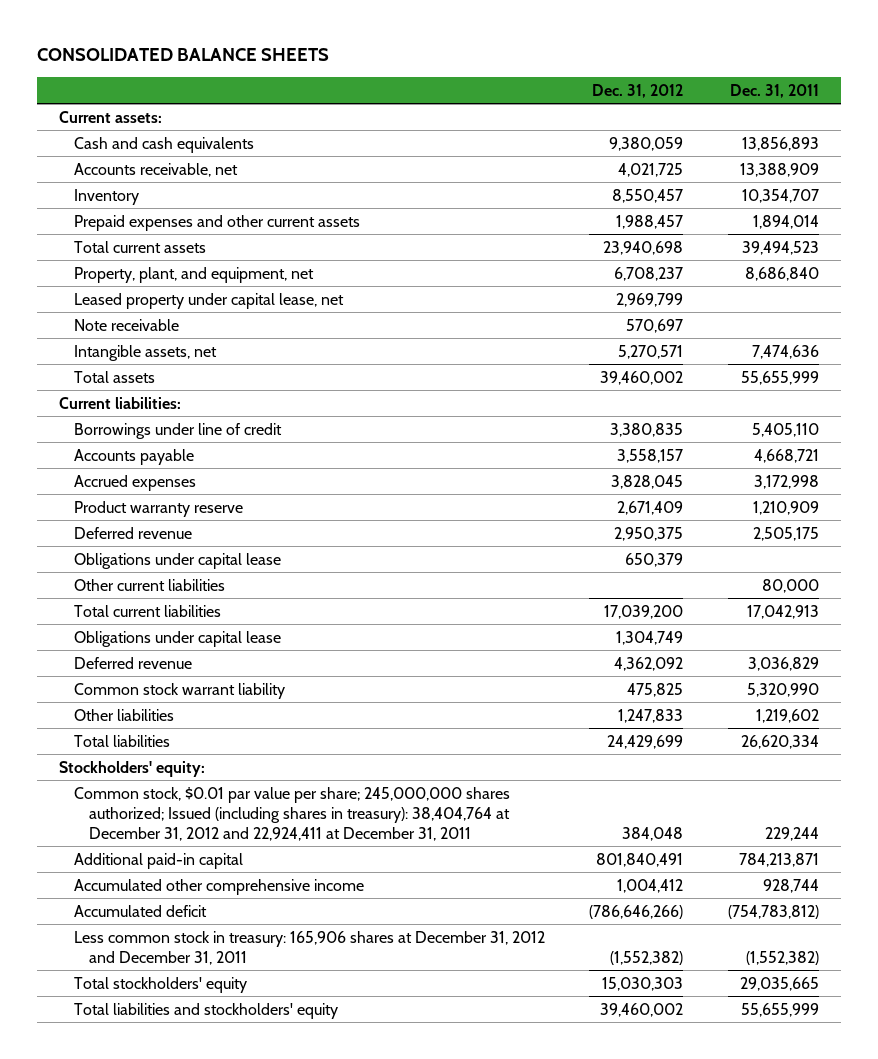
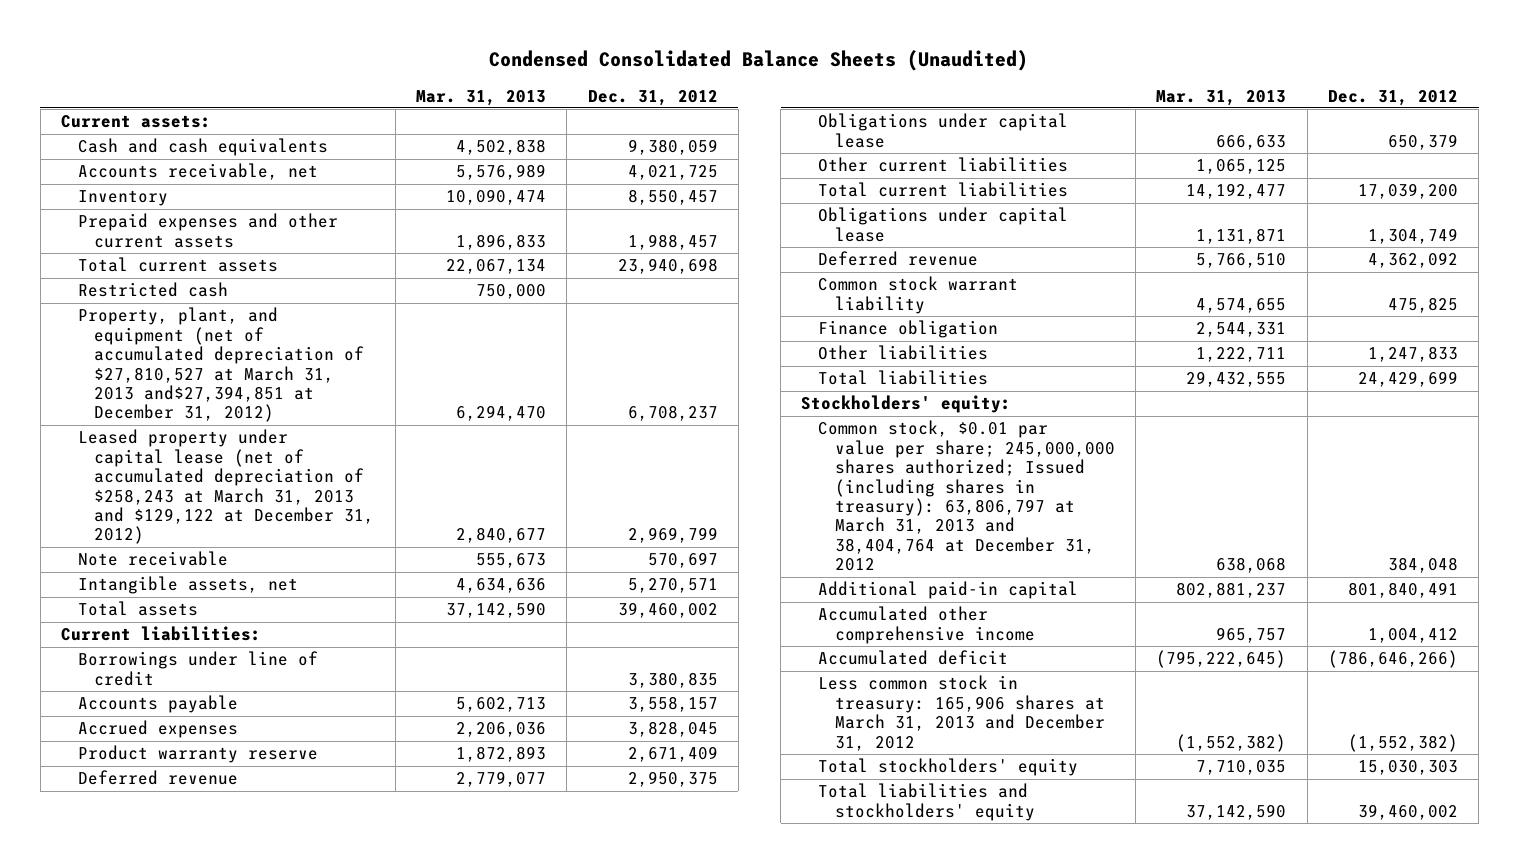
- CONSOLIDATED BALANCE SHEETS
+ Condensed Consolidated Balance Sheets (Unaudited)
- | Dec. 31, 2012 | Dec. 31, 2011
+ | Mar. 31, 2013 | Dec. 31, 2012
- Property, plant, and equipment, net | 6,708,237 | 8,686,840
- Leased property under capital lease, net | 2,969,799 |
+ Restricted cash | 750,000 |
+ Property, plant, and equipment (net of accumulated depreciation of $27,810,527 at March 31, 2013 and$27,394,851 at December 31, 2012) | 6,294,470 | 6,708,237
+ Leased property under capital lease (net of accumulated depreciation of $258,243 at March 31, 2013 and $129,122 at December 31, 2012) | 2,840,677 | 2,969,799
+ Finance obligation | 2,544,331 |
- Common stock, $0.01 par value per share; 245,000,000 shares authorized; Issued (including shares in treasury): 38,404,764 at December 31, 2012 and 22,924,411 at December 31, 2011 | 384,048 | 229,244
+ Common stock, $0.01 par value per share; 245,000,000 shares authorized; Issued (including shares in treasury): 63,806,797 at March 31, 2013 and 38,404,764 at December 31, 2012 | 638,068 | 384,048
- Less common stock in treasury: 165,906 shares at December 31, 2012 and December 31, 2011 | (1,552,382) | (1,552,382)
+ Less common stock in treasury: 165,906 shares at March 31, 2013 and December 31, 2012 | (1,552,382) | (1,552,382)

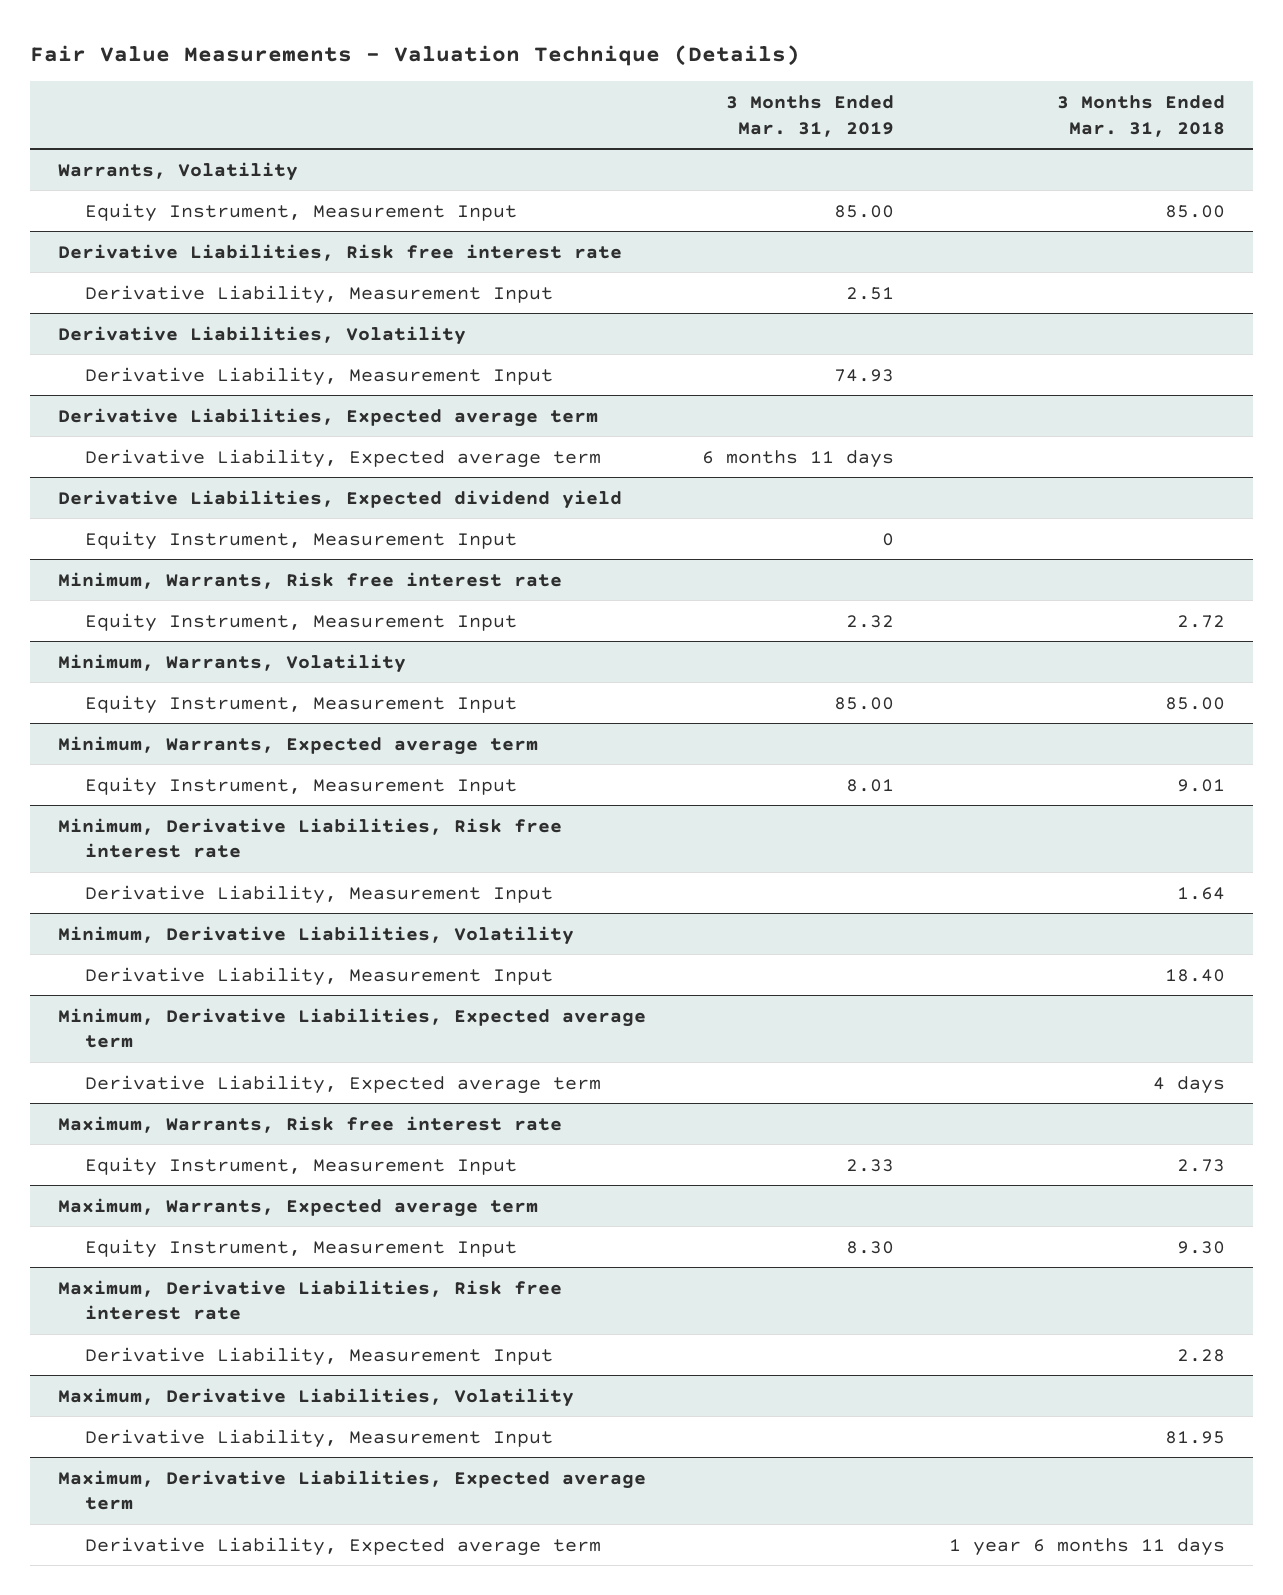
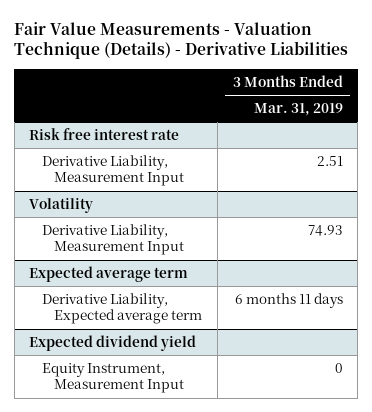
- Fair Value Measurements - Valuation Technique (Details)
+ Fair Value Measurements - Valuation Technique (Details) - Derivative Liabilities
- | 3 Months Ended Mar. 31, 2019 | 3 Months Ended Mar. 31, 2018
+ | 3 Months Ended Mar. 31, 2019
- Warrants, Volatility
- Equity Instrument, Measurement Input | 85.00 | 85.00
- Derivative Liabilities, Risk free interest rate
+ Risk free interest rate
- Derivative Liabilities, Volatility
+ Volatility
- Derivative Liabilities, Expected average term
+ Expected average term
- Derivative Liabilities, Expected dividend yield
+ Expected dividend yield
- Minimum, Warrants, Risk free interest rate
- Equity Instrument, Measurement Input | 2.32 | 2.72
- Minimum, Warrants, Volatility
- Equity Instrument, Measurement Input | 85.00 | 85.00
- Minimum, Warrants, Expected average term
- Equity Instrument, Measurement Input | 8.01 | 9.01
- Minimum, Derivative Liabilities, Risk free interest rate
- Derivative Liability, Measurement Input | | 1.64
- Minimum, Derivative Liabilities, Volatility
- Derivative Liability, Measurement Input | | 18.40
- Minimum, Derivative Liabilities, Expected average term
- Derivative Liability, Expected average term | | 4 days
- Maximum, Warrants, Risk free interest rate
- Equity Instrument, Measurement Input | 2.33 | 2.73
- Maximum, Warrants, Expected average term
- Equity Instrument, Measurement Input | 8.30 | 9.30
- Maximum, Derivative Liabilities, Risk free interest rate
- Derivative Liability, Measurement Input | | 2.28
- Maximum, Derivative Liabilities, Volatility
- Derivative Liability, Measurement Input | | 81.95
- Maximum, Derivative Liabilities, Expected average term
- Derivative Liability, Expected average term | | 1 year 6 months 11 days

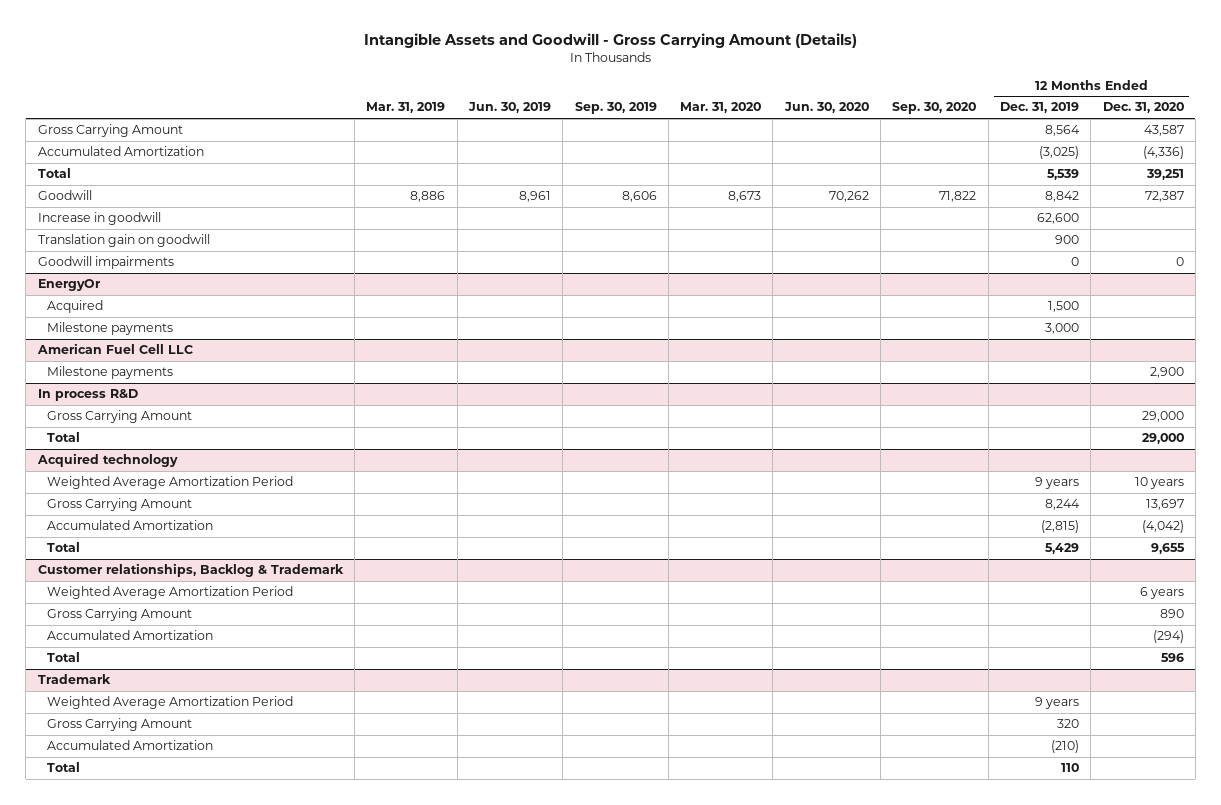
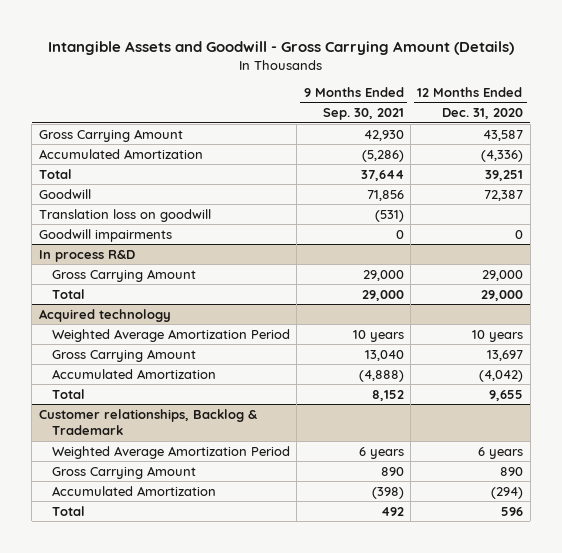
- | Mar. 31, 2019 | Jun. 30, 2019 | Sep. 30, 2019 | Mar. 31, 2020 | Jun. 30, 2020 | Sep. 30, 2020 | 12 Months Ended Dec. 31, 2019 | 12 Months Ended Dec. 31, 2020
+ | 9 Months Ended Sep. 30, 2021 | 12 Months Ended Dec. 31, 2020
- Increase in goodwill | | | | | | | 62,600 |
- Translation gain on goodwill | | | | | | | 900 |
+ Translation loss on goodwill | (531) |
- EnergyOr
- Acquired | | | | | | | 1,500 |
- Milestone payments | | | | | | | 3,000 |
- American Fuel Cell LLC
- Milestone payments | | | | | | | | 2,900
- Trademark
- Weighted Average Amortization Period | | | | | | | 9 years |
- Gross Carrying Amount | | | | | | | 320 |
- Accumulated Amortization | | | | | | | (210) |
- Total | | | | | | | 110 |

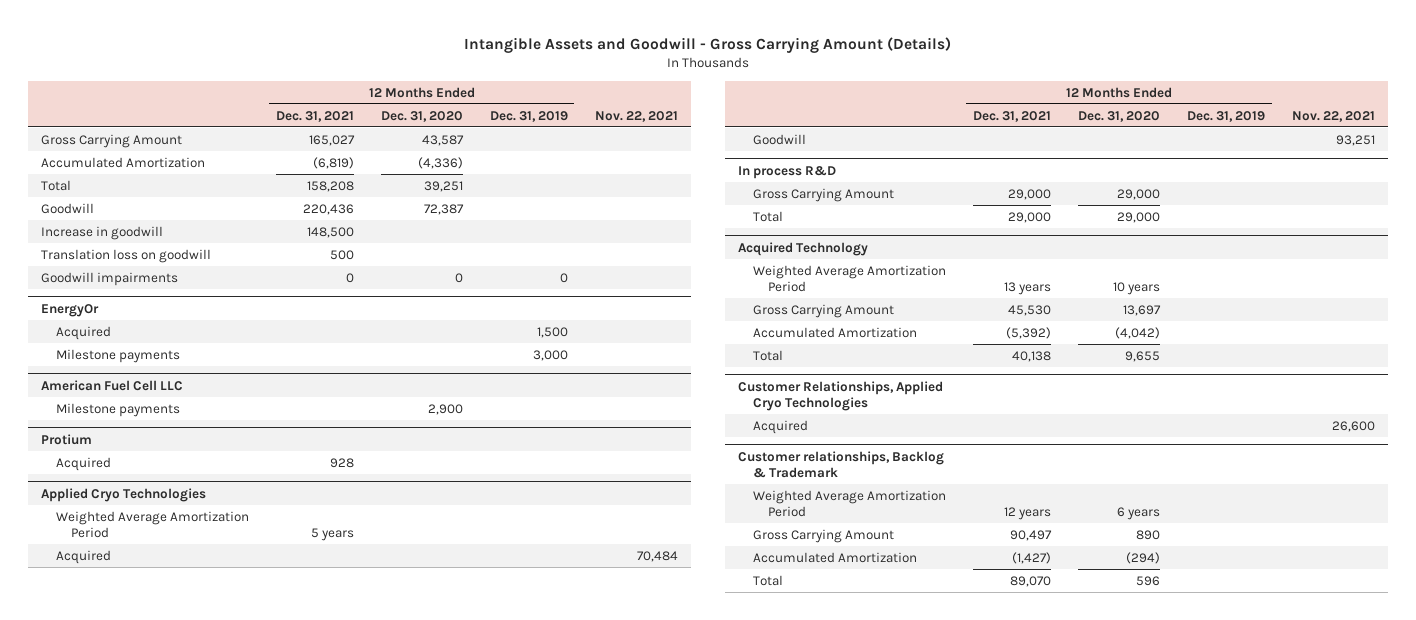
- | 9 Months Ended Sep. 30, 2021 | 12 Months Ended Dec. 31, 2020
+ | 12 Months Ended Dec. 31, 2021 | 12 Months Ended Dec. 31, 2020 | 12 Months Ended Dec. 31, 2019 | Nov. 22, 2021
+ Increase in goodwill | 148,500 | | |
+ EnergyOr
+ Acquired | | | 1,500 |
+ Milestone payments | | | 3,000 |
+ American Fuel Cell LLC
+ Milestone payments | | 2,900 | |
+ Protium
+ Acquired | 928 | | |
+ Applied Cryo Technologies
+ Weighted Average Amortization Period | 5 years | | |
+ Acquired | | | | 70,484
+ Goodwill | | | | 93,251
- Acquired technology
+ Acquired Technology
+ Customer Relationships, Applied Cryo Technologies
+ Acquired | | | | 26,600

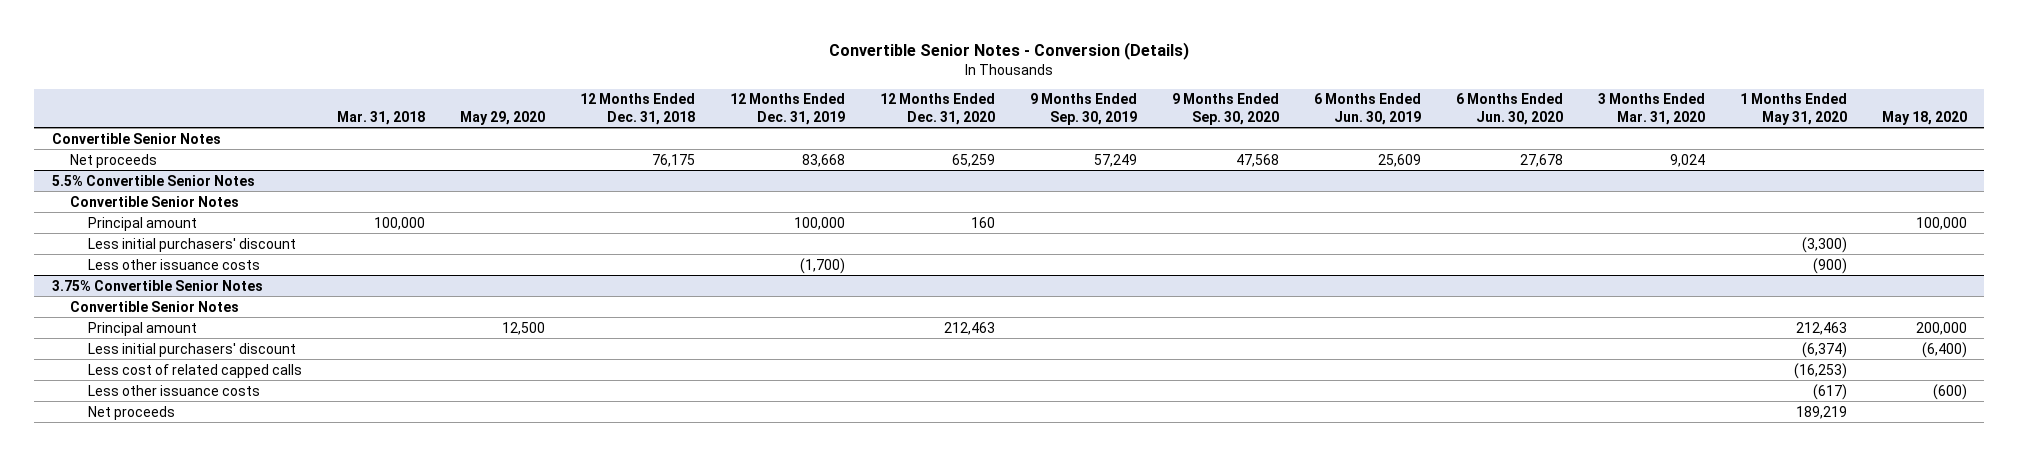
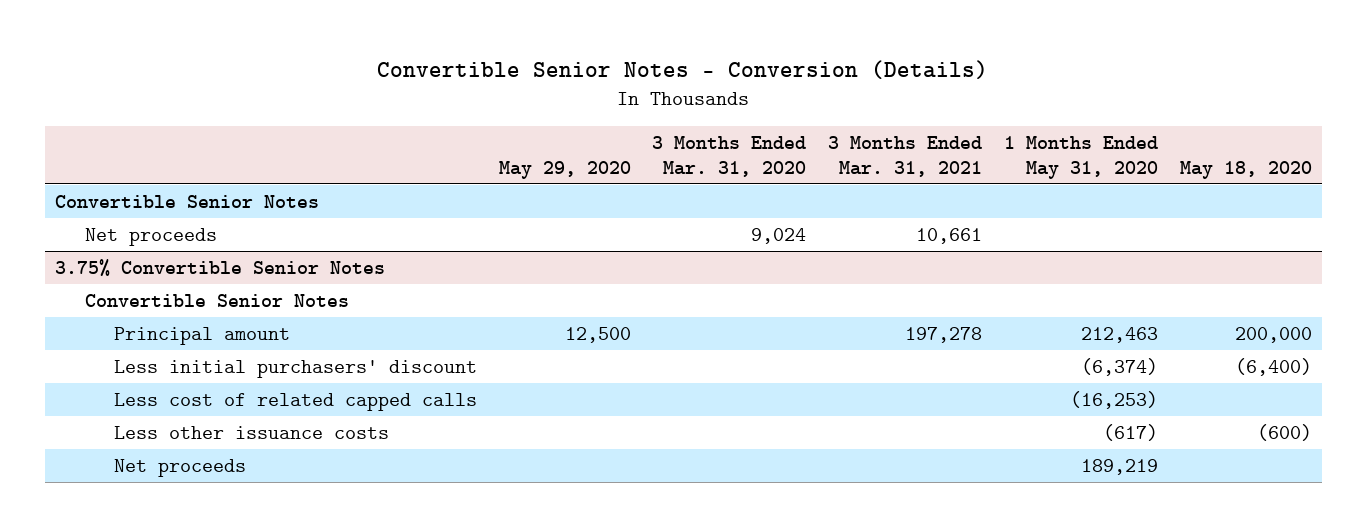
- | Mar. 31, 2018 | May 29, 2020 | 12 Months Ended Dec. 31, 2018 | 12 Months Ended Dec. 31, 2019 | 12 Months Ended Dec. 31, 2020 | 9 Months Ended Sep. 30, 2019 | 9 Months Ended Sep. 30, 2020 | 6 Months Ended Jun. 30, 2019 | 6 Months Ended Jun. 30, 2020 | 3 Months Ended Mar. 31, 2020 | 1 Months Ended May 31, 2020 | May 18, 2020
+ | May 29, 2020 | 3 Months Ended Mar. 31, 2020 | 3 Months Ended Mar. 31, 2021 | 1 Months Ended May 31, 2020 | May 18, 2020
- 5.5% Convertible Senior Notes
- Convertible Senior Notes
- Principal amount | 100,000 | | | 100,000 | 160 | | | | | | | 100,000
- Less initial purchasers' discount | | | | | | | | | | | (3,300) |
- Less other issuance costs | | | | (1,700) | | | | | | | (900) |

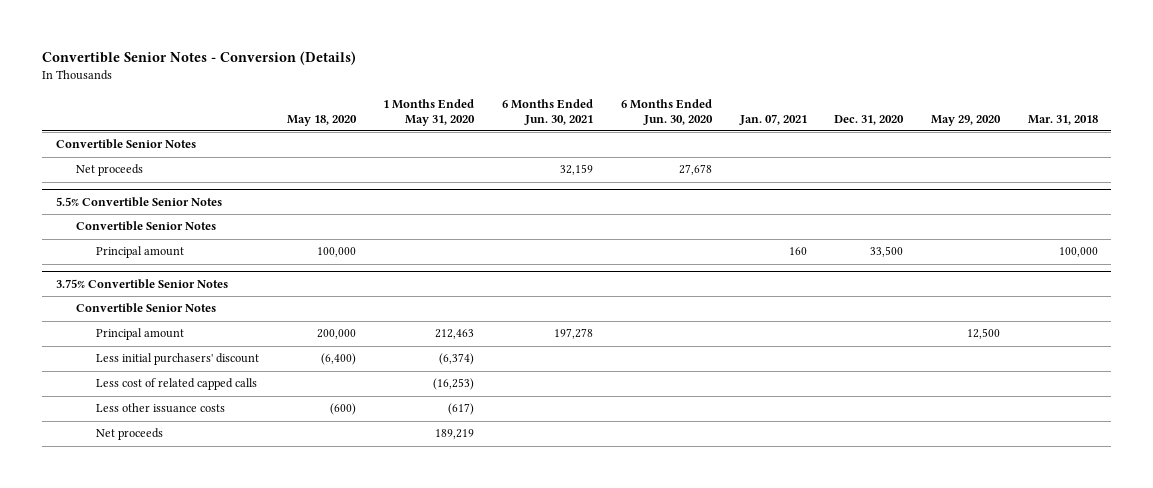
- | May 29, 2020 | 3 Months Ended Mar. 31, 2020 | 3 Months Ended Mar. 31, 2021 | 1 Months Ended May 31, 2020 | May 18, 2020
+ | May 18, 2020 | 1 Months Ended May 31, 2020 | 6 Months Ended Jun. 30, 2021 | 6 Months Ended Jun. 30, 2020 | Jan. 07, 2021 | Dec. 31, 2020 | May 29, 2020 | Mar. 31, 2018
+ 5.5% Convertible Senior Notes
+ Convertible Senior Notes
+ Principal amount | 100,000 | | | | 160 | 33,500 | | 100,000

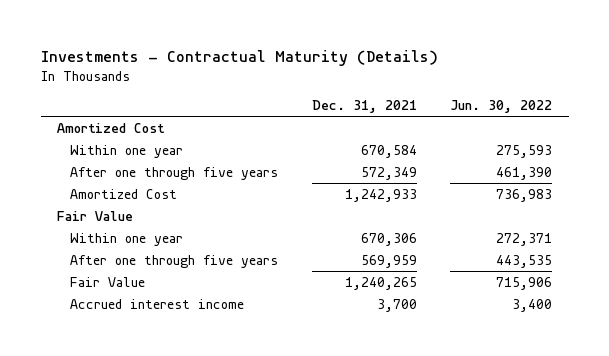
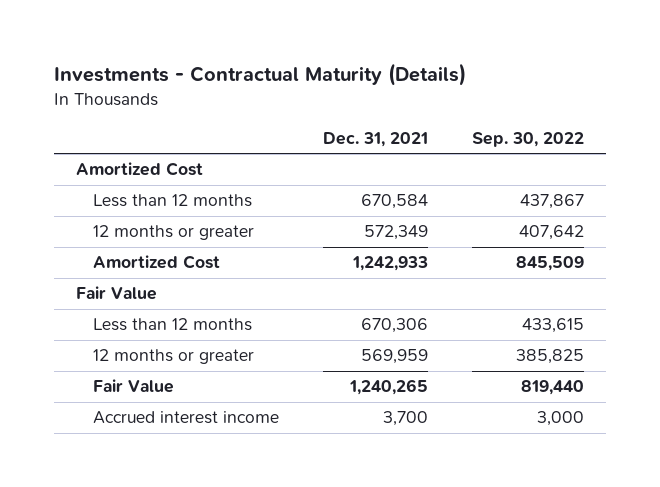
- | Dec. 31, 2021 | Jun. 30, 2022
+ | Dec. 31, 2021 | Sep. 30, 2022
- Within one year | 670,584 | 275,593
- After one through five years | 572,349 | 461,390
+ Less than 12 months | 670,584 | 437,867
+ 12 months or greater | 572,349 | 407,642
- Within one year | 670,306 | 272,371
- After one through five years | 569,959 | 443,535
+ Less than 12 months | 670,306 | 433,615
+ 12 months or greater | 569,959 | 385,825

